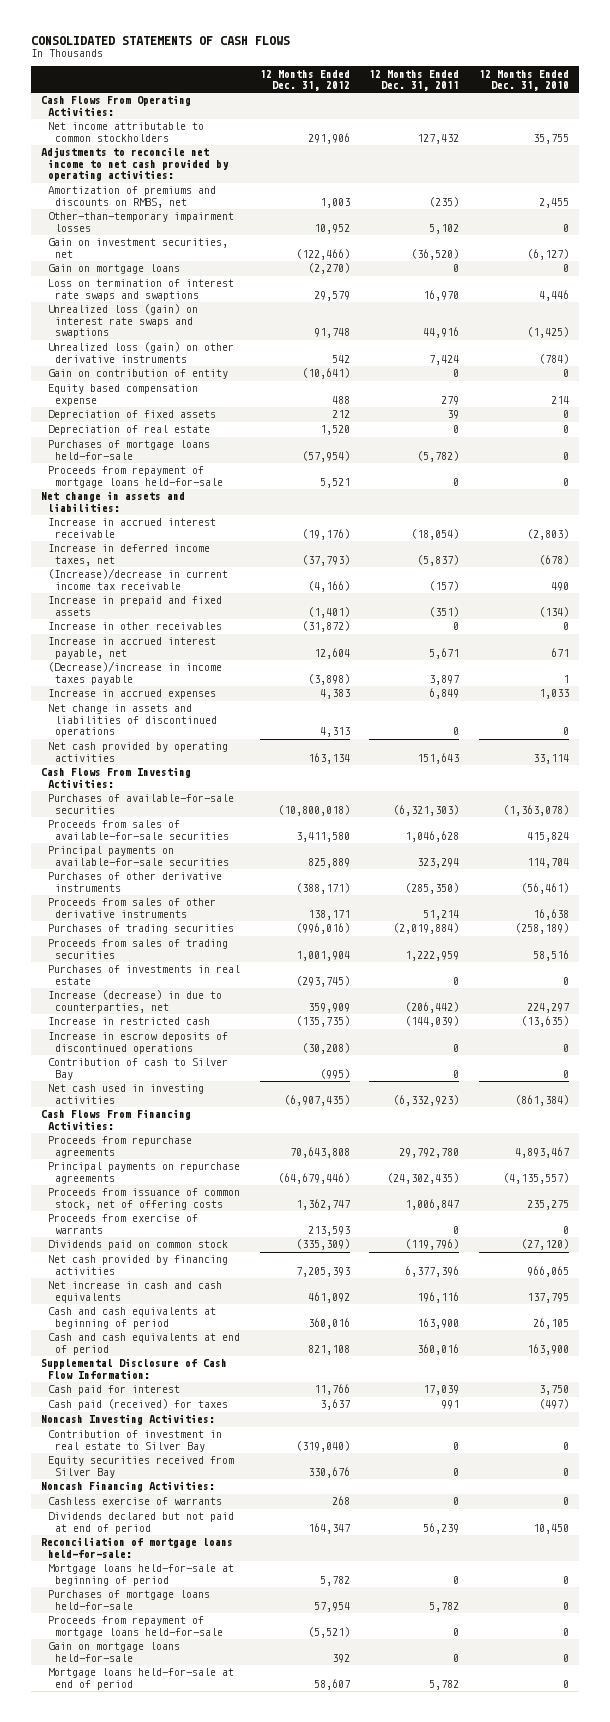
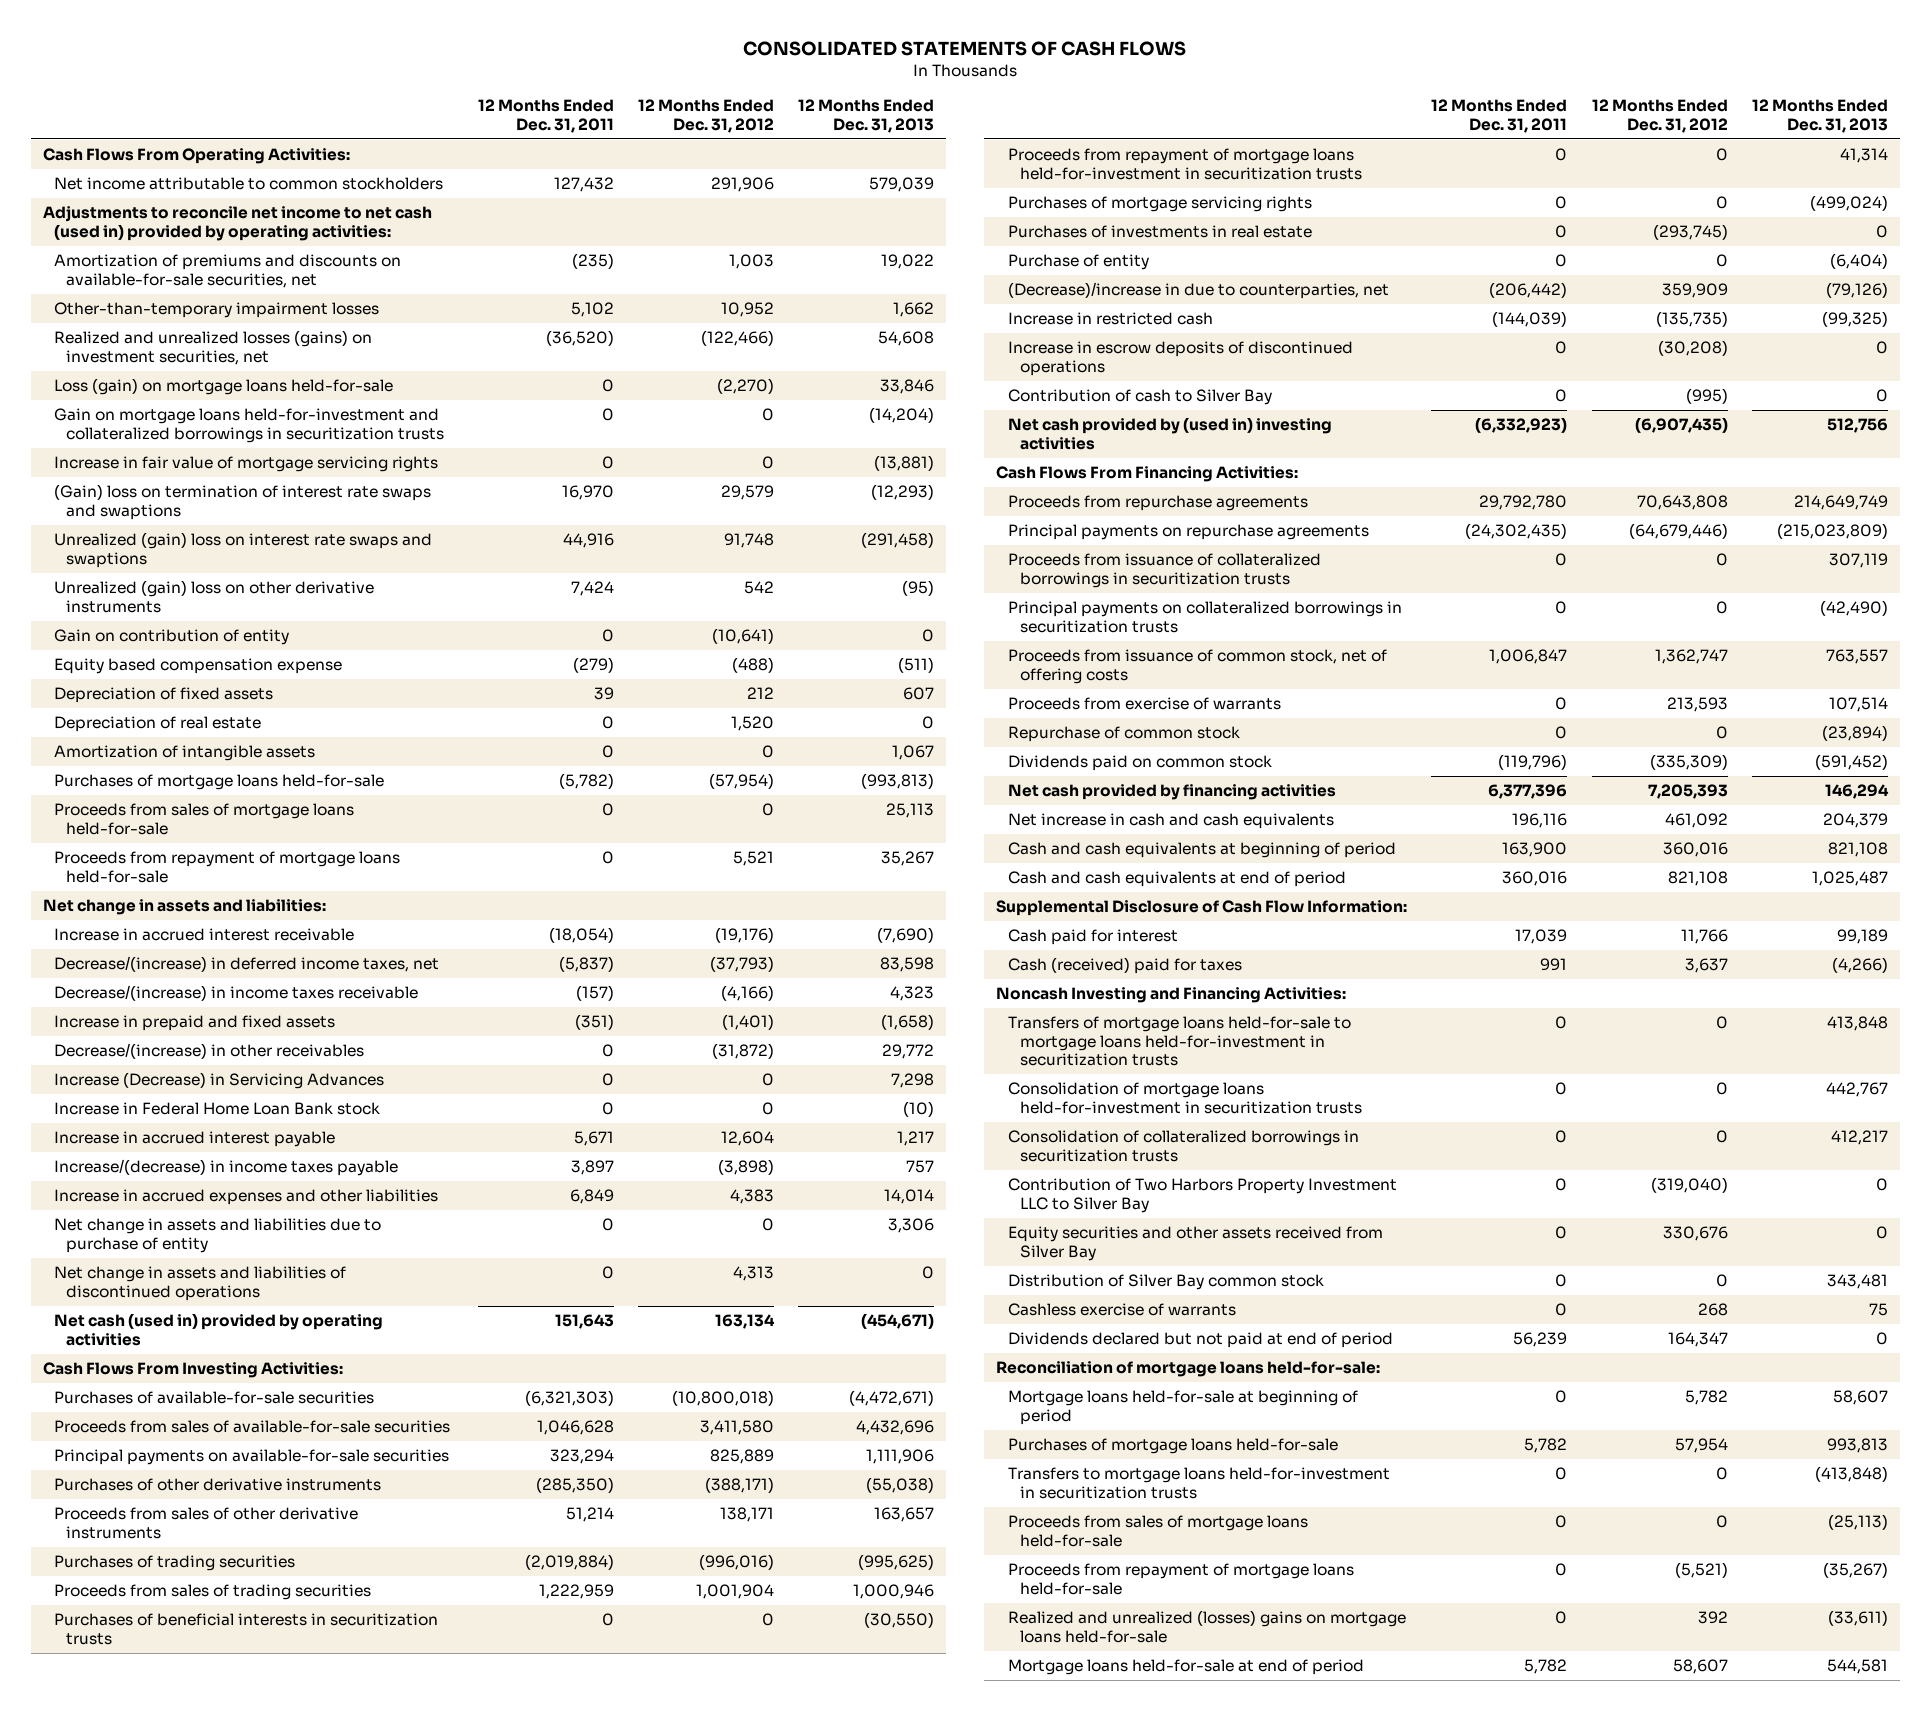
- | 12 Months Ended Dec. 31, 2012 | 12 Months Ended Dec. 31, 2011 | 12 Months Ended Dec. 31, 2010
+ | 12 Months Ended Dec. 31, 2011 | 12 Months Ended Dec. 31, 2012 | 12 Months Ended Dec. 31, 2013
- Adjustments to reconcile net income to net cash provided by operating activities:
- Amortization of premiums and discounts on RMBS, net | 1,003 | (235) | 2,455
+ Adjustments to reconcile net income to net cash (used in) provided by operating activities:
+ Amortization of premiums and discounts on available-for-sale securities, net | (235) | 1,003 | 19,022
- Gain on investment securities, net | (122,466) | (36,520) | (6,127)
- Gain on mortgage loans | (2,270) | 0 | 0
- Loss on termination of interest rate swaps and swaptions | 29,579 | 16,970 | 4,446
- Unrealized loss (gain) on interest rate swaps and swaptions | 91,748 | 44,916 | (1,425)
- Unrealized loss (gain) on other derivative instruments | 542 | 7,424 | (784)
+ Realized and unrealized losses (gains) on investment securities, net | (36,520) | (122,466) | 54,608
+ Loss (gain) on mortgage loans held-for-sale | 0 | (2,270) | 33,846
+ Gain on mortgage loans held-for-investment and collateralized borrowings in securitization trusts | 0 | 0 | (14,204)
+ Increase in fair value of mortgage servicing rights | 0 | 0 | (13,881)
+ (Gain) loss on termination of interest rate swaps and swaptions | 16,970 | 29,579 | (12,293)
+ Unrealized (gain) loss on interest rate swaps and swaptions | 44,916 | 91,748 | (291,458)
+ Unrealized (gain) loss on other derivative instruments | 7,424 | 542 | (95)
- Equity based compensation expense | 488 | 279 | 214
+ Equity based compensation expense | (279) | (488) | (511)
+ Amortization of intangible assets | 0 | 0 | 1,067
+ Proceeds from sales of mortgage loans held-for-sale | 0 | 0 | 25,113
- Increase in deferred income taxes, net | (37,793) | (5,837) | (678)
- (Increase)/decrease in current income tax receivable | (4,166) | (157) | 490
+ Decrease/(increase) in deferred income taxes, net | (5,837) | (37,793) | 83,598
+ Decrease/(increase) in income taxes receivable | (157) | (4,166) | 4,323
- Increase in other receivables | (31,872) | 0 | 0
- Increase in accrued interest payable, net | 12,604 | 5,671 | 671
- (Decrease)/increase in income taxes payable | (3,898) | 3,897 | 1
- Increase in accrued expenses | 4,383 | 6,849 | 1,033
+ Decrease/(increase) in other receivables | 0 | (31,872) | 29,772
+ Increase (Decrease) in Servicing Advances | 0 | 0 | 7,298
+ Increase in Federal Home Loan Bank stock | 0 | 0 | (10)
+ Increase in accrued interest payable | 5,671 | 12,604 | 1,217
+ Increase/(decrease) in income taxes payable | 3,897 | (3,898) | 757
+ Increase in accrued expenses and other liabilities | 6,849 | 4,383 | 14,014
+ Net change in assets and liabilities due to purchase of entity | 0 | 0 | 3,306
- Net cash provided by operating activities | 163,134 | 151,643 | 33,114
+ Net cash (used in) provided by operating activities | 151,643 | 163,134 | (454,671)
+ Purchases of beneficial interests in securitization trusts | 0 | 0 | (30,550)
+ Proceeds from repayment of mortgage loans held-for-investment in securitization trusts | 0 | 0 | 41,314
+ Purchases of mortgage servicing rights | 0 | 0 | (499,024)
- Increase (decrease) in due to counterparties, net | 359,909 | (206,442) | 224,297
+ Purchase of entity | 0 | 0 | (6,404)
+ (Decrease)/increase in due to counterparties, net | (206,442) | 359,909 | (79,126)
- Net cash used in investing activities | (6,907,435) | (6,332,923) | (861,384)
+ Net cash provided by (used in) investing activities | (6,332,923) | (6,907,435) | 512,756
+ Proceeds from issuance of collateralized borrowings in securitization trusts | 0 | 0 | 307,119
+ Principal payments on collateralized borrowings in securitization trusts | 0 | 0 | (42,490)
+ Repurchase of common stock | 0 | 0 | (23,894)
- Cash paid (received) for taxes | 3,637 | 991 | (497)
- Noncash Investing Activities:
- Contribution of investment in real estate to Silver Bay | (319,040) | 0 | 0
- Equity securities received from Silver Bay | 330,676 | 0 | 0
- Noncash Financing Activities:
+ Cash (received) paid for taxes | 991 | 3,637 | (4,266)
+ Noncash Investing and Financing Activities:
+ Transfers of mortgage loans held-for-sale to mortgage loans held-for-investment in securitization trusts | 0 | 0 | 413,848
+ Consolidation of mortgage loans held-for-investment in securitization trusts | 0 | 0 | 442,767
+ Consolidation of collateralized borrowings in securitization trusts | 0 | 0 | 412,217
+ Contribution of Two Harbors Property Investment LLC to Silver Bay | 0 | (319,040) | 0
+ Equity securities and other assets received from Silver Bay | 0 | 330,676 | 0
+ Distribution of Silver Bay common stock | 0 | 0 | 343,481
+ Transfers to mortgage loans held-for-investment in securitization trusts | 0 | 0 | (413,848)
+ Proceeds from sales of mortgage loans held-for-sale | 0 | 0 | (25,113)
- Gain on mortgage loans held-for-sale | 392 | 0 | 0
+ Realized and unrealized (losses) gains on mortgage loans held-for-sale | 0 | 392 | (33,611)

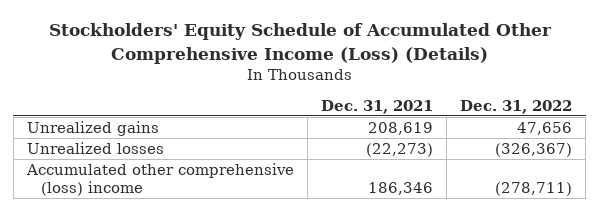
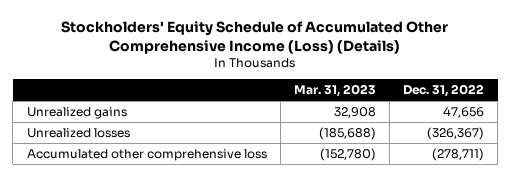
- | Dec. 31, 2021 | Dec. 31, 2022
+ | Mar. 31, 2023 | Dec. 31, 2022
- Accumulated other comprehensive (loss) income | 186,346 | (278,711)
+ Accumulated other comprehensive loss | (152,780) | (278,711)

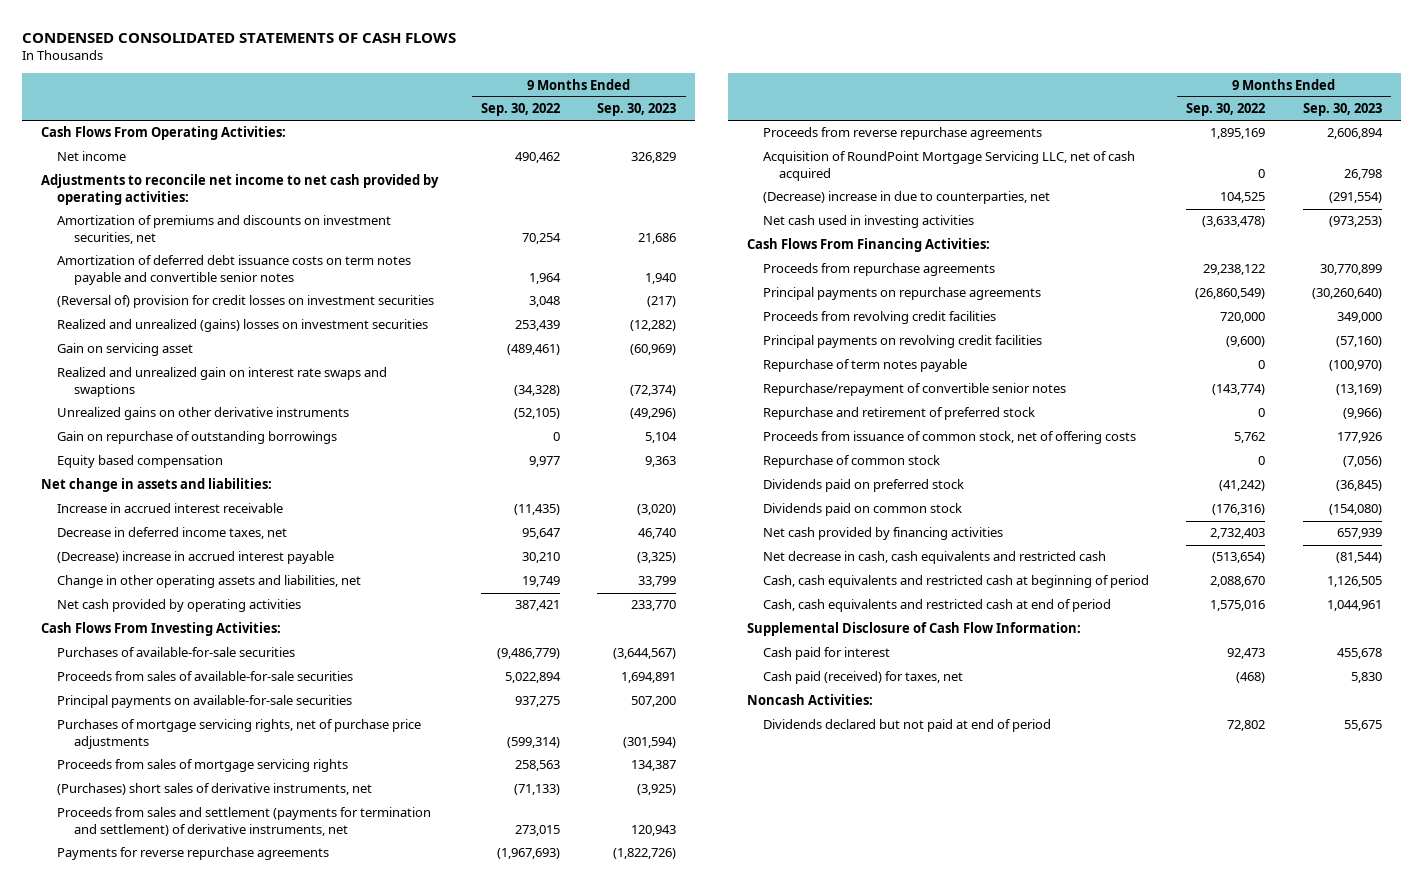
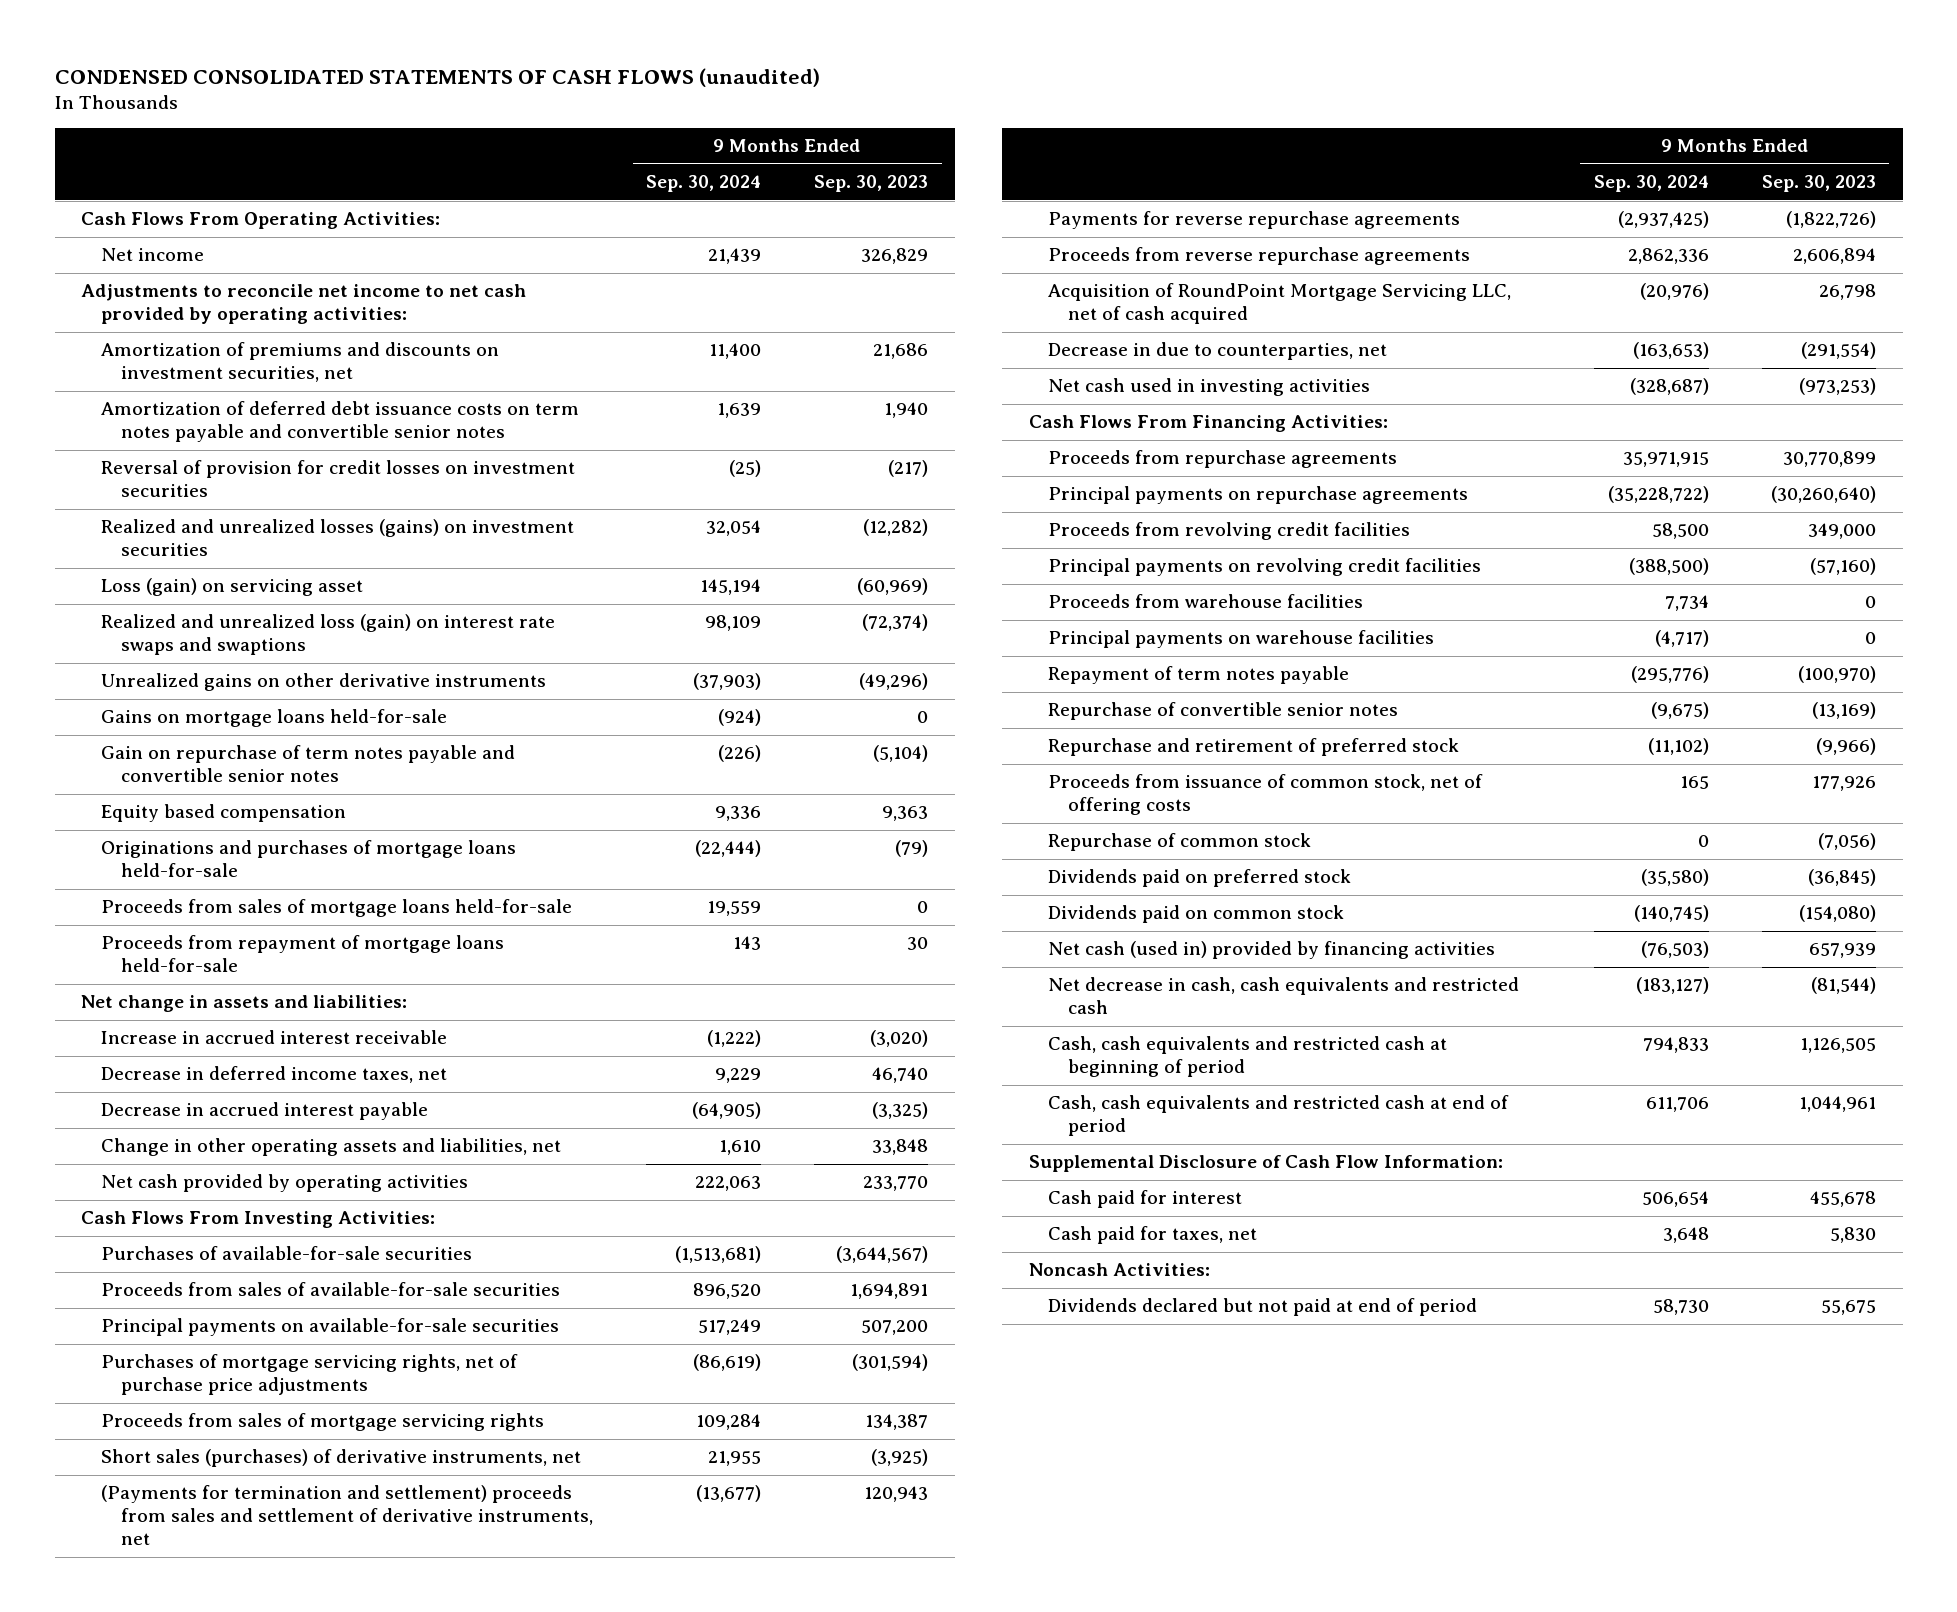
- CONDENSED CONSOLIDATED STATEMENTS OF CASH FLOWS
+ CONDENSED CONSOLIDATED STATEMENTS OF CASH FLOWS (unaudited)
- | 9 Months Ended Sep. 30, 2022 | 9 Months Ended Sep. 30, 2023
+ | 9 Months Ended Sep. 30, 2024 | 9 Months Ended Sep. 30, 2023
- (Reversal of) provision for credit losses on investment securities | 3,048 | (217)
- Realized and unrealized (gains) losses on investment securities | 253,439 | (12,282)
- Gain on servicing asset | (489,461) | (60,969)
- Realized and unrealized gain on interest rate swaps and swaptions | (34,328) | (72,374)
+ Reversal of provision for credit losses on investment securities | (25) | (217)
+ Realized and unrealized losses (gains) on investment securities | 32,054 | (12,282)
+ Loss (gain) on servicing asset | 145,194 | (60,969)
+ Realized and unrealized loss (gain) on interest rate swaps and swaptions | 98,109 | (72,374)
- Gain on repurchase of outstanding borrowings | 0 | 5,104
+ Gains on mortgage loans held-for-sale | (924) | 0
+ Gain on repurchase of term notes payable and convertible senior notes | (226) | (5,104)
+ Originations and purchases of mortgage loans held-for-sale | (22,444) | (79)
+ Proceeds from sales of mortgage loans held-for-sale | 19,559 | 0
+ Proceeds from repayment of mortgage loans held-for-sale | 143 | 30
- (Decrease) increase in accrued interest payable | 30,210 | (3,325)
- Change in other operating assets and liabilities, net | 19,749 | 33,799
+ Decrease in accrued interest payable | (64,905) | (3,325)
+ Change in other operating assets and liabilities, net | 1,610 | 33,848
- (Purchases) short sales of derivative instruments, net | (71,133) | (3,925)
- Proceeds from sales and settlement (payments for termination and settlement) of derivative instruments, net | 273,015 | 120,943
+ Short sales (purchases) of derivative instruments, net | 21,955 | (3,925)
+ (Payments for termination and settlement) proceeds from sales and settlement of derivative instruments, net | (13,677) | 120,943
- (Decrease) increase in due to counterparties, net | 104,525 | (291,554)
+ Decrease in due to counterparties, net | (163,653) | (291,554)
- Repurchase of term notes payable | 0 | (100,970)
- Repurchase/repayment of convertible senior notes | (143,774) | (13,169)
+ Proceeds from warehouse facilities | 7,734 | 0
+ Principal payments on warehouse facilities | (4,717) | 0
+ Repayment of term notes payable | (295,776) | (100,970)
+ Repurchase of convertible senior notes | (9,675) | (13,169)
- Net cash provided by financing activities | 2,732,403 | 657,939
+ Net cash (used in) provided by financing activities | (76,503) | 657,939
- Cash paid (received) for taxes, net | (468) | 5,830
+ Cash paid for taxes, net | 3,648 | 5,830

